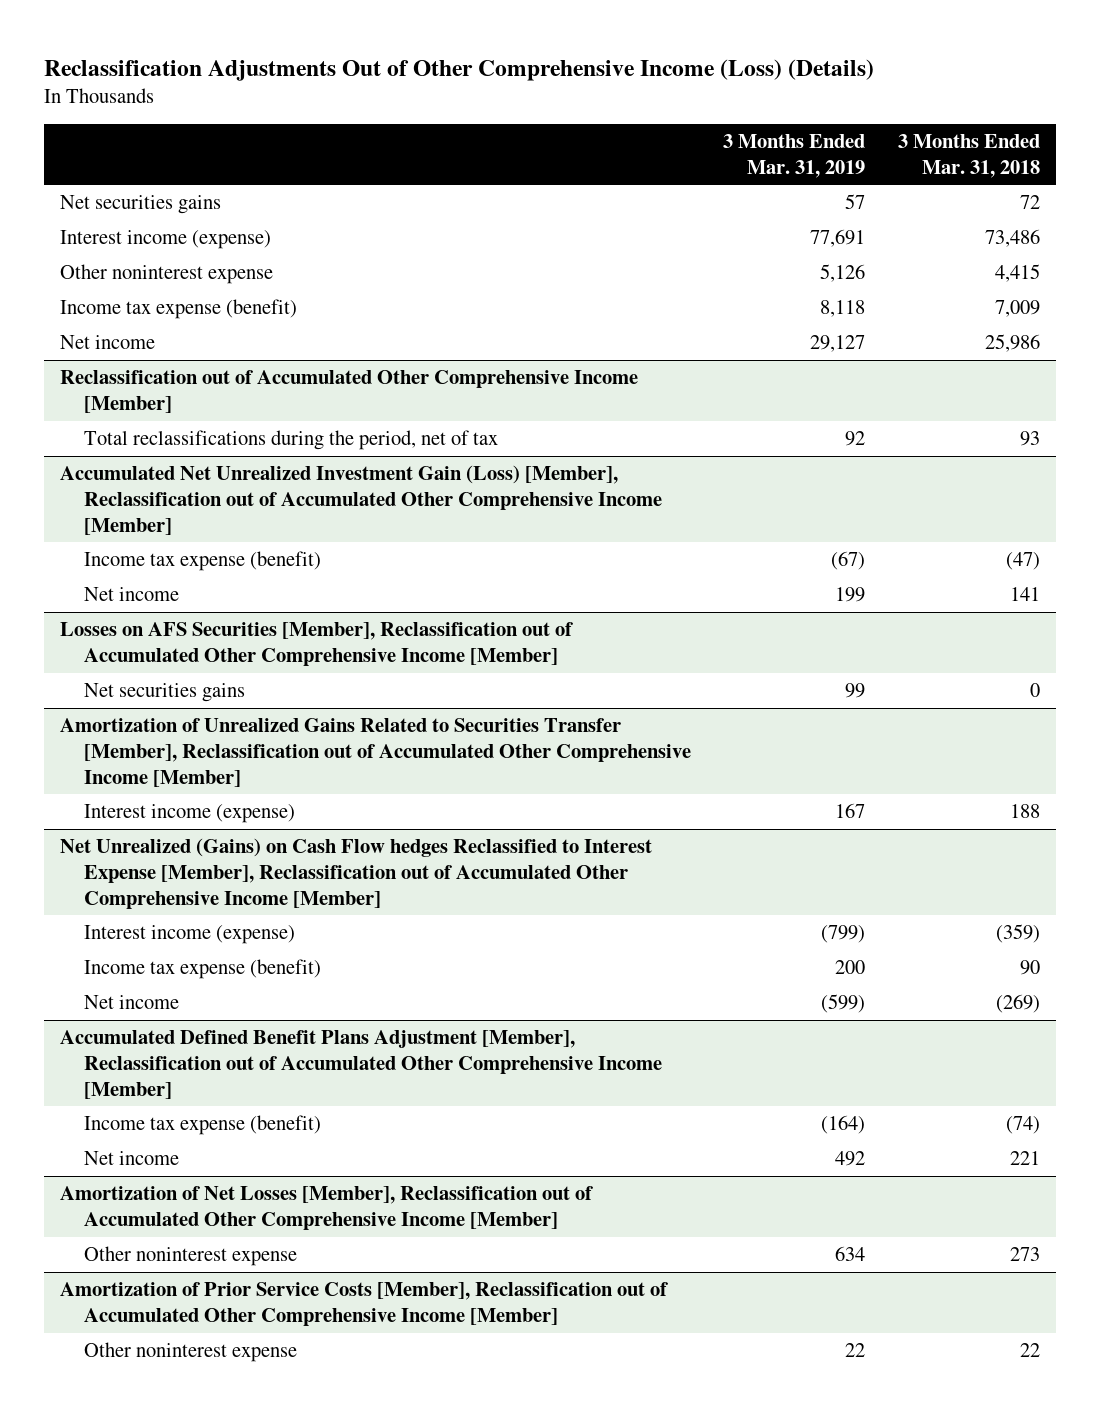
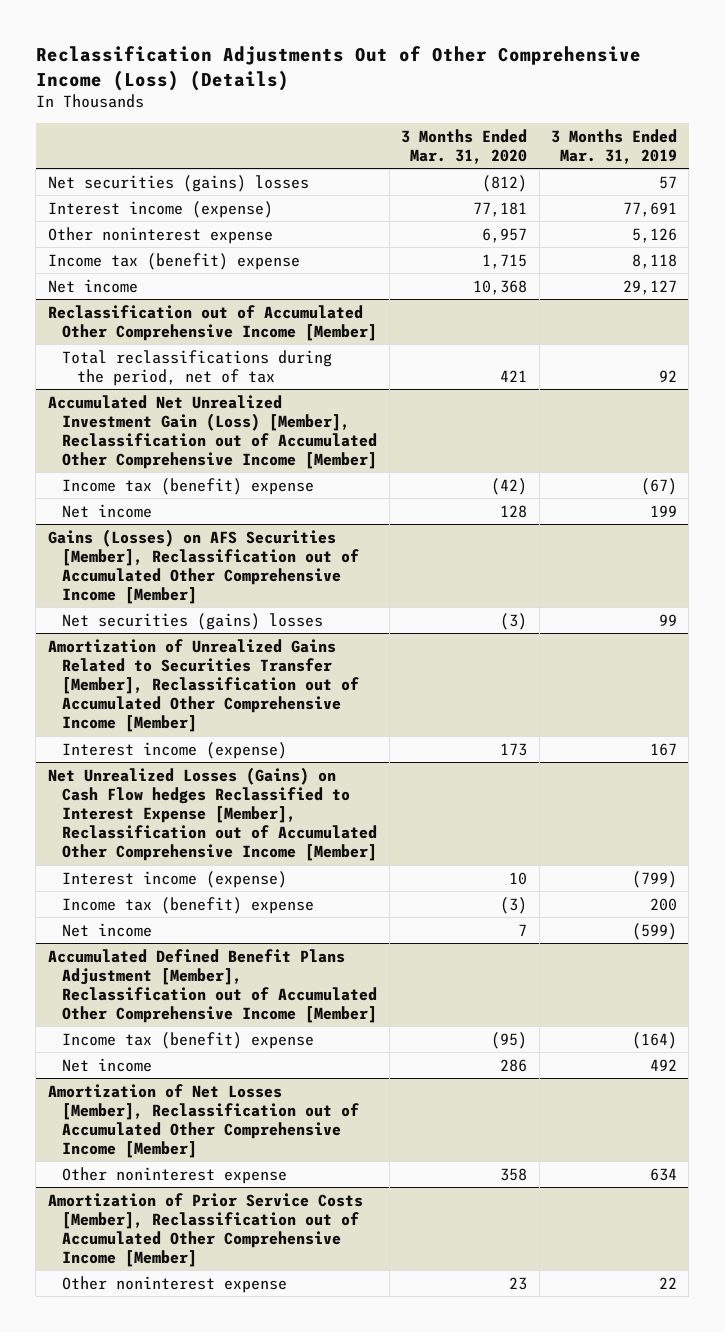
- | 3 Months Ended Mar. 31, 2019 | 3 Months Ended Mar. 31, 2018
+ | 3 Months Ended Mar. 31, 2020 | 3 Months Ended Mar. 31, 2019
- Net securities gains | 57 | 72
+ Net securities (gains) losses | (812) | 57
- Income tax expense (benefit) | 8,118 | 7,009
+ Income tax (benefit) expense | 1,715 | 8,118
@ Accumulated Net Unrealized Investment Gain (Loss) [Member], Reclassification out of Accumulated Other Comprehensive Income [Member]
- Income tax expense (benefit) | (67) | (47)
+ Income tax (benefit) expense | (42) | (67)
- Losses on AFS Securities [Member], Reclassification out of Accumulated Other Comprehensive Income [Member]
- Net securities gains | 99 | 0
+ Gains (Losses) on AFS Securities [Member], Reclassification out of Accumulated Other Comprehensive Income [Member]
+ Net securities (gains) losses | (3) | 99
- Net Unrealized (Gains) on Cash Flow hedges Reclassified to Interest Expense [Member], Reclassification out of Accumulated Other Comprehensive Income [Member]
+ Net Unrealized Losses (Gains) on Cash Flow hedges Reclassified to Interest Expense [Member], Reclassification out of Accumulated Other Comprehensive Income [Member]
- Income tax expense (benefit) | 200 | 90
+ Income tax (benefit) expense | (3) | 200
@ Accumulated Defined Benefit Plans Adjustment [Member], Reclassification out of Accumulated Other Comprehensive Income [Member]
- Income tax expense (benefit) | (164) | (74)
+ Income tax (benefit) expense | (95) | (164)

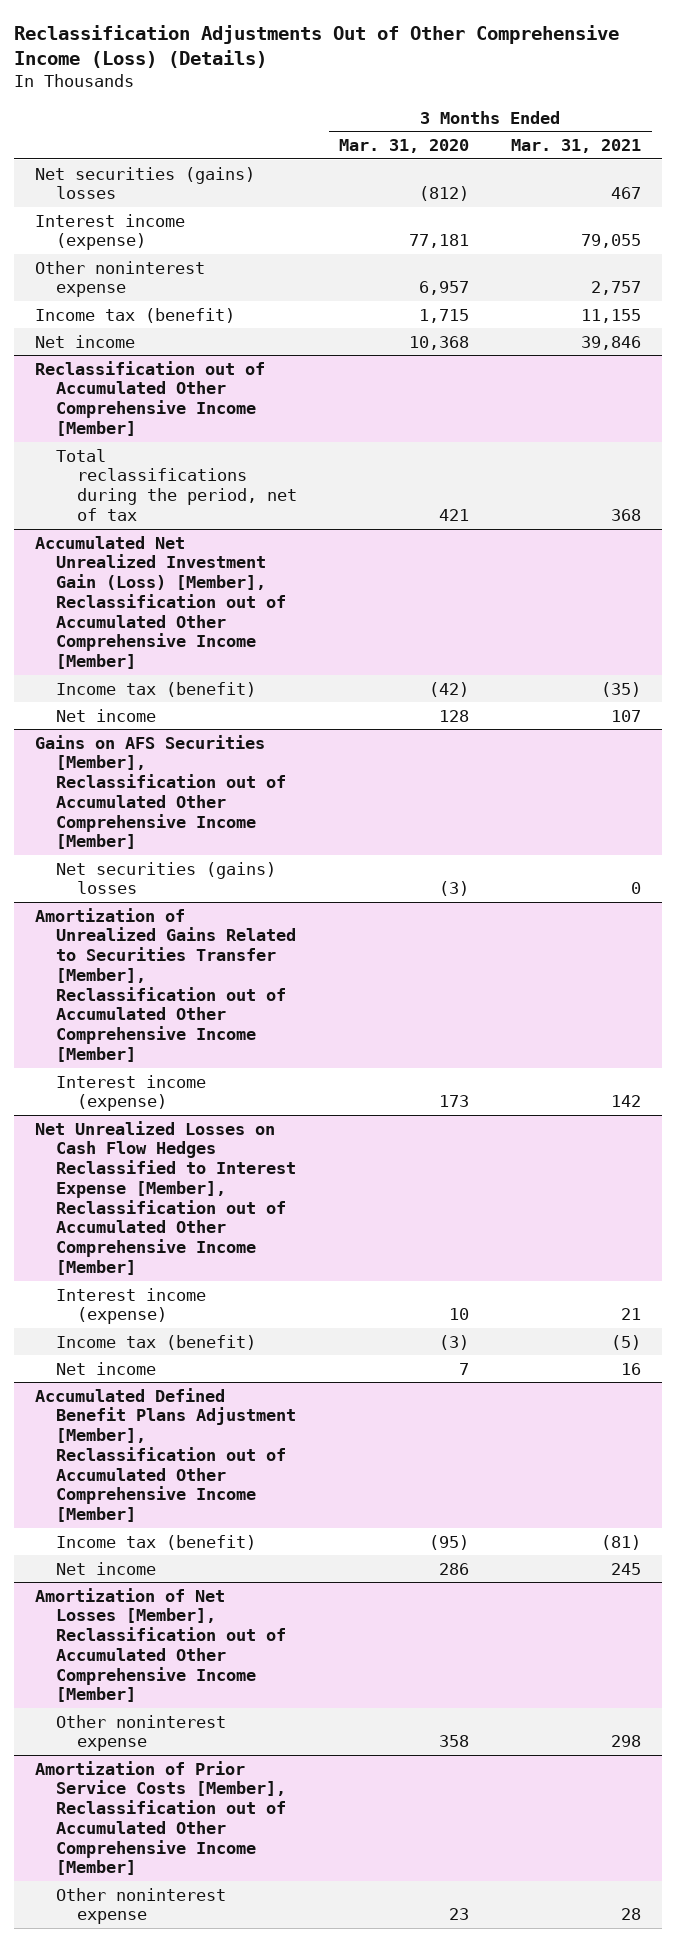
- | 3 Months Ended Mar. 31, 2020 | 3 Months Ended Mar. 31, 2019
+ | 3 Months Ended Mar. 31, 2020 | 3 Months Ended Mar. 31, 2021
- Income tax (benefit) expense | 1,715 | 8,118
+ Income tax (benefit) | 1,715 | 11,155
@ Accumulated Net Unrealized Investment Gain (Loss) [Member], Reclassification out of Accumulated Other Comprehensive Income [Member]
- Income tax (benefit) expense | (42) | (67)
+ Income tax (benefit) | (42) | (35)
- Gains (Losses) on AFS Securities [Member], Reclassification out of Accumulated Other Comprehensive Income [Member]
+ Gains on AFS Securities [Member], Reclassification out of Accumulated Other Comprehensive Income [Member]
- Net Unrealized Losses (Gains) on Cash Flow hedges Reclassified to Interest Expense [Member], Reclassification out of Accumulated Other Comprehensive Income [Member]
+ Net Unrealized Losses on Cash Flow Hedges Reclassified to Interest Expense [Member], Reclassification out of Accumulated Other Comprehensive Income [Member]
- Income tax (benefit) expense | (3) | 200
+ Income tax (benefit) | (3) | (5)
@ Accumulated Defined Benefit Plans Adjustment [Member], Reclassification out of Accumulated Other Comprehensive Income [Member]
- Income tax (benefit) expense | (95) | (164)
+ Income tax (benefit) | (95) | (81)

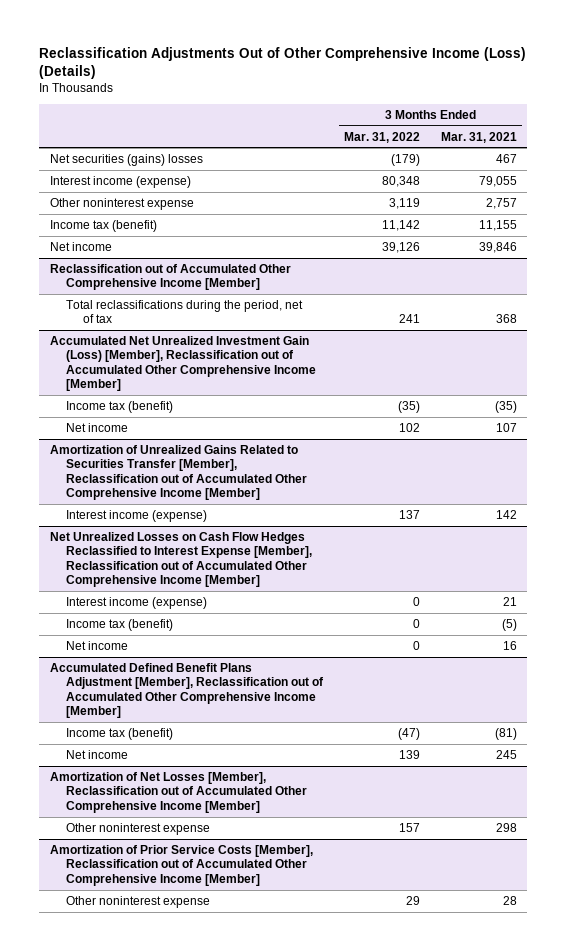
- | 3 Months Ended Mar. 31, 2020 | 3 Months Ended Mar. 31, 2021
+ | 3 Months Ended Mar. 31, 2022 | 3 Months Ended Mar. 31, 2021
- Gains on AFS Securities [Member], Reclassification out of Accumulated Other Comprehensive Income [Member]
- Net securities (gains) losses | (3) | 0

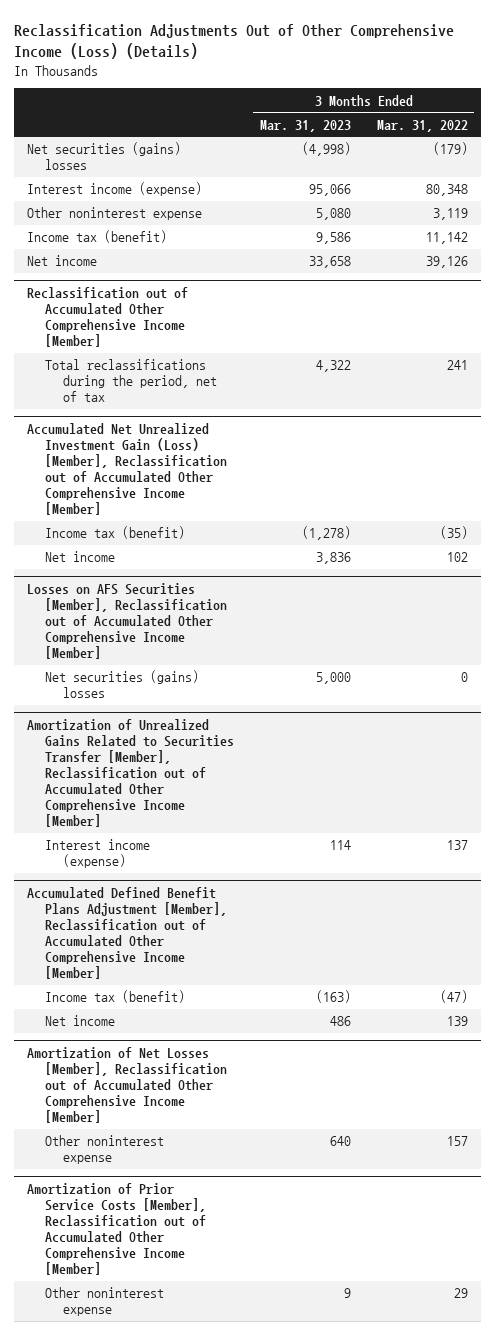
- | 3 Months Ended Mar. 31, 2022 | 3 Months Ended Mar. 31, 2021
+ | 3 Months Ended Mar. 31, 2023 | 3 Months Ended Mar. 31, 2022
+ Losses on AFS Securities [Member], Reclassification out of Accumulated Other Comprehensive Income [Member]
+ Net securities (gains) losses | 5,000 | 0
- Net Unrealized Losses on Cash Flow Hedges Reclassified to Interest Expense [Member], Reclassification out of Accumulated Other Comprehensive Income [Member]
- Interest income (expense) | 0 | 21
- Income tax (benefit) | 0 | (5)
- Net income | 0 | 16

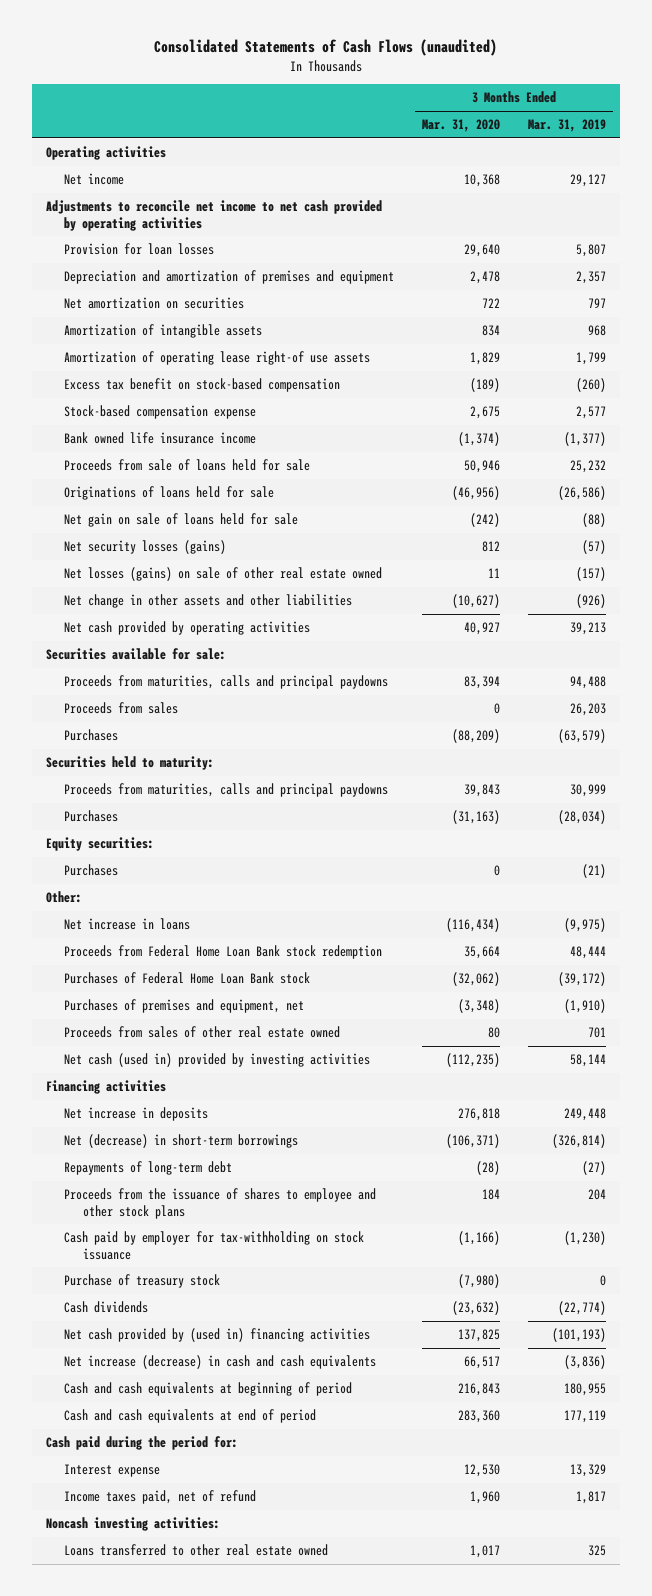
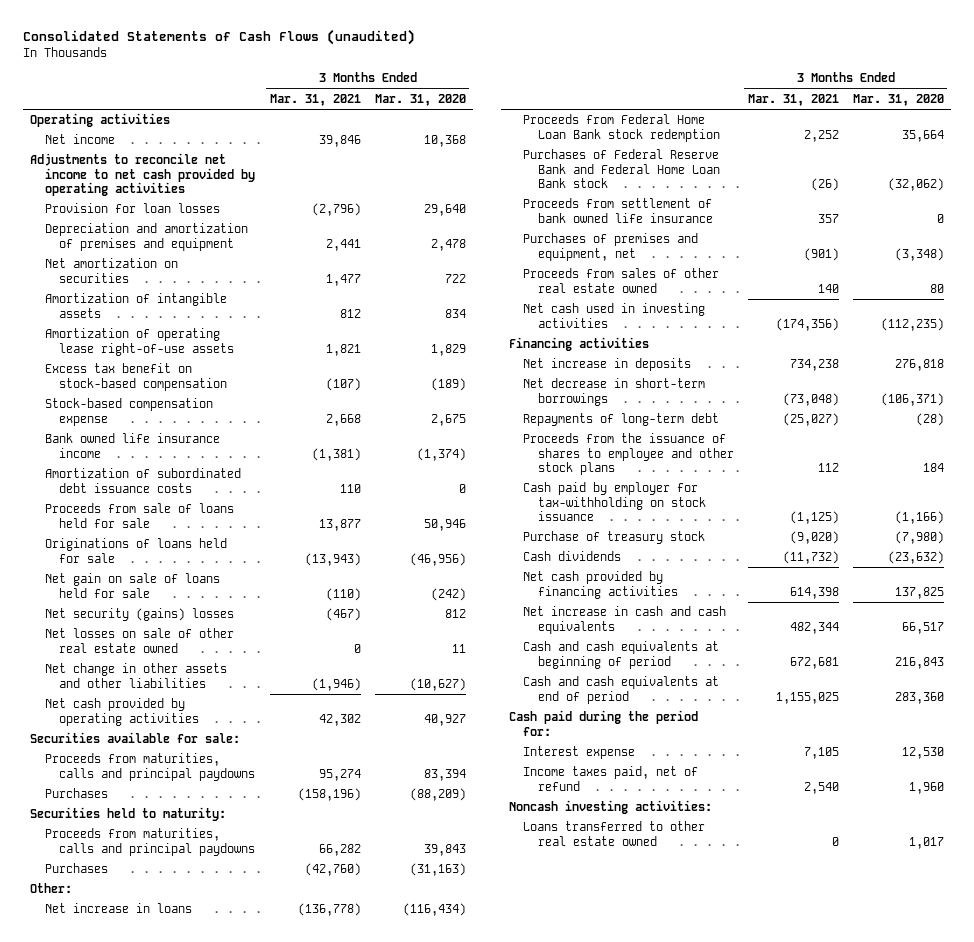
- | 3 Months Ended Mar. 31, 2020 | 3 Months Ended Mar. 31, 2019
+ | 3 Months Ended Mar. 31, 2021 | 3 Months Ended Mar. 31, 2020
- Amortization of operating lease right-of use assets | 1,829 | 1,799
+ Amortization of operating lease right-of-use assets | 1,821 | 1,829
+ Amortization of subordinated debt issuance costs | 110 | 0
- Net security losses (gains) | 812 | (57)
- Net losses (gains) on sale of other real estate owned | 11 | (157)
+ Net security (gains) losses | (467) | 812
+ Net losses on sale of other real estate owned | 0 | 11
- Proceeds from sales | 0 | 26,203
- Equity securities:
- Purchases | 0 | (21)
- Purchases of Federal Home Loan Bank stock | (32,062) | (39,172)
+ Purchases of Federal Reserve Bank and Federal Home Loan Bank stock | (26) | (32,062)
+ Proceeds from settlement of bank owned life insurance | 357 | 0
- Net cash (used in) provided by investing activities | (112,235) | 58,144
+ Net cash used in investing activities | (174,356) | (112,235)
- Net (decrease) in short-term borrowings | (106,371) | (326,814)
+ Net decrease in short-term borrowings | (73,048) | (106,371)
- Net cash provided by (used in) financing activities | 137,825 | (101,193)
- Net increase (decrease) in cash and cash equivalents | 66,517 | (3,836)
+ Net cash provided by financing activities | 614,398 | 137,825
+ Net increase in cash and cash equivalents | 482,344 | 66,517

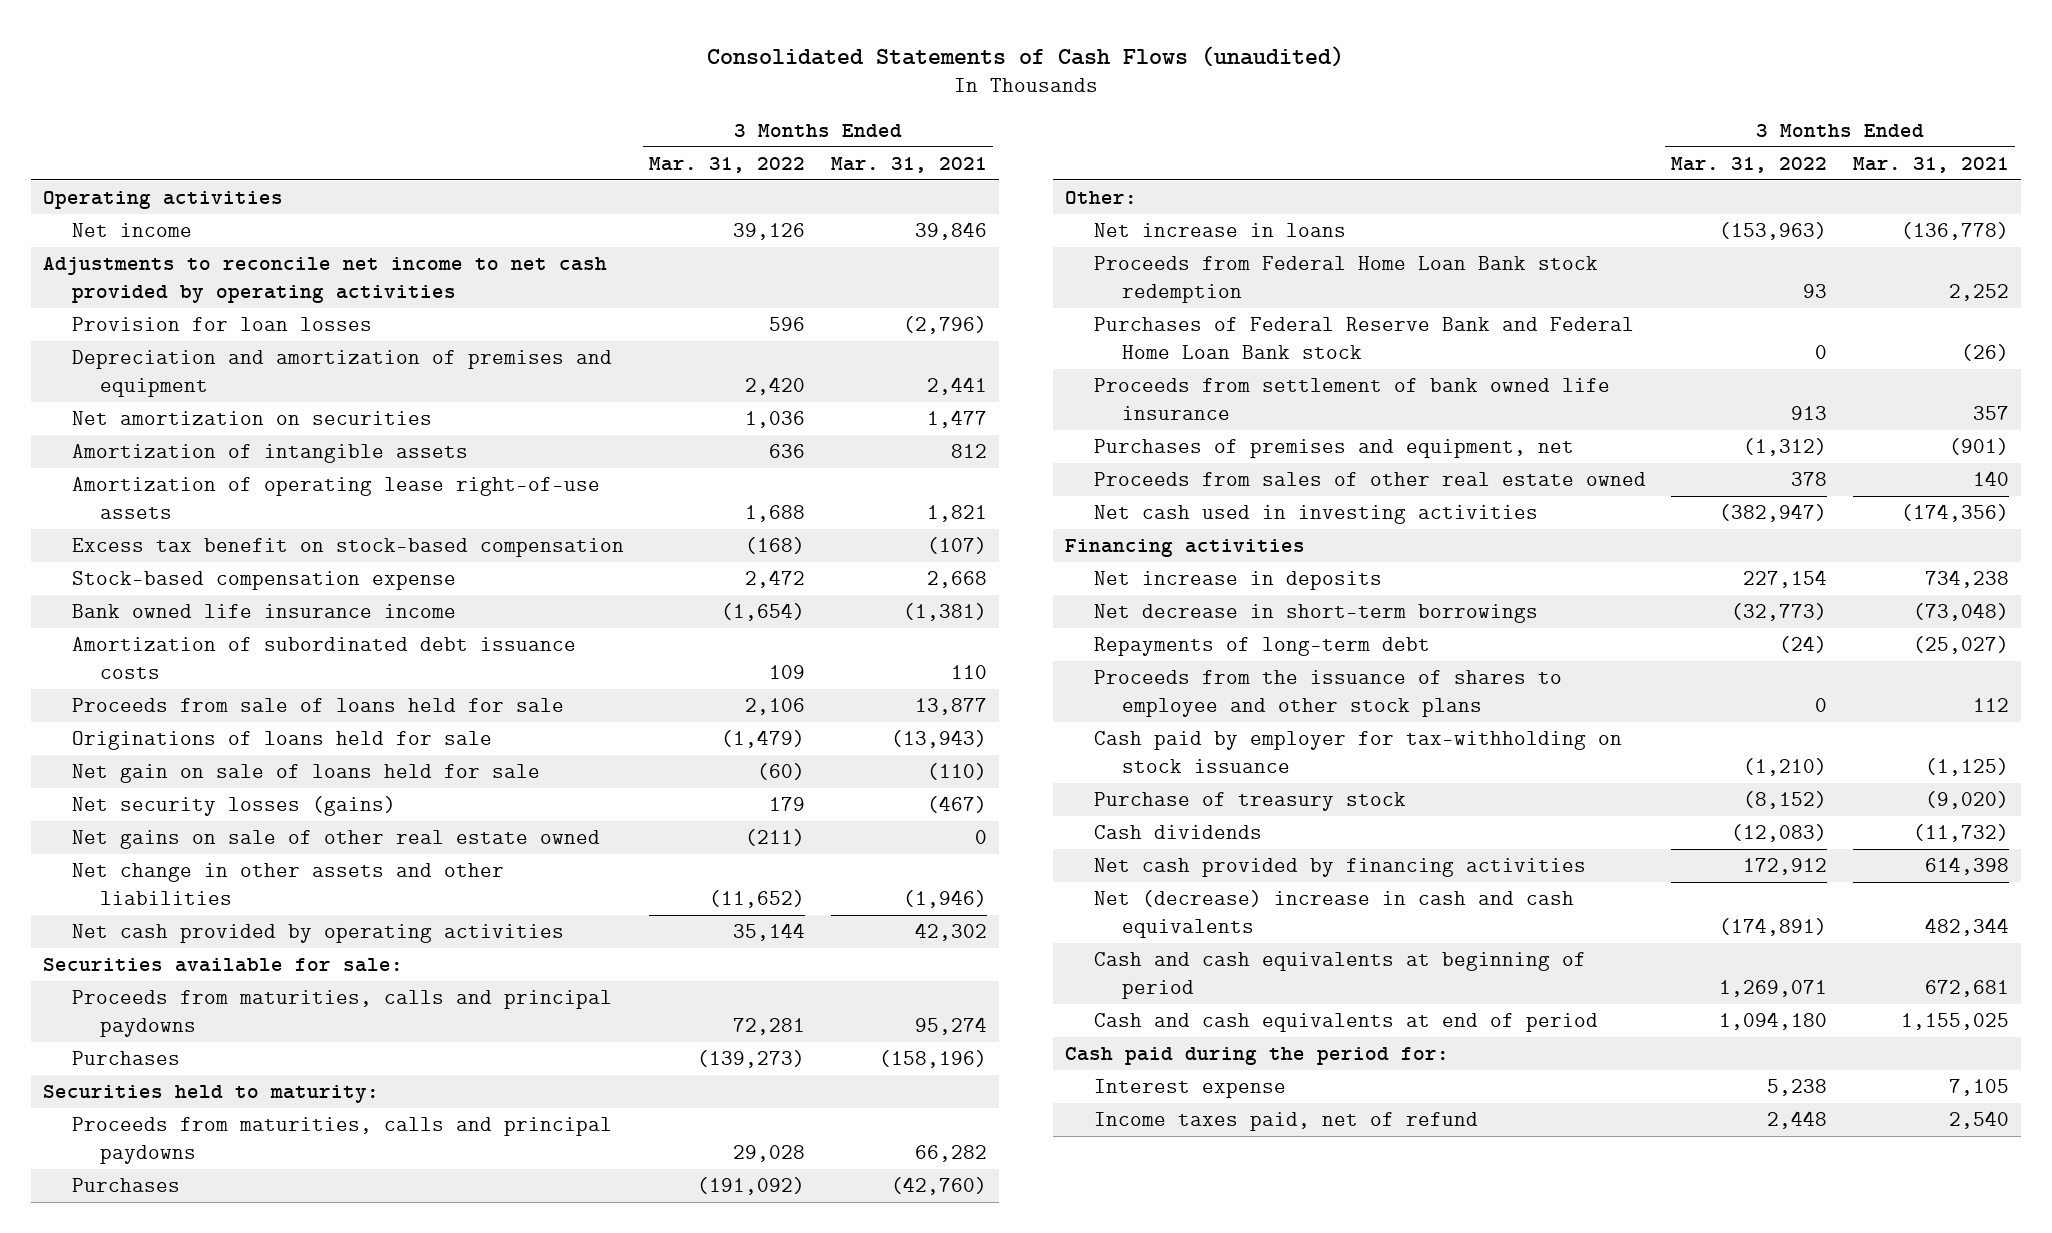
- | 3 Months Ended Mar. 31, 2021 | 3 Months Ended Mar. 31, 2020
+ | 3 Months Ended Mar. 31, 2022 | 3 Months Ended Mar. 31, 2021
- Net security (gains) losses | (467) | 812
- Net losses on sale of other real estate owned | 0 | 11
+ Net security losses (gains) | 179 | (467)
+ Net gains on sale of other real estate owned | (211) | 0
- Net increase in cash and cash equivalents | 482,344 | 66,517
+ Net (decrease) increase in cash and cash equivalents | (174,891) | 482,344
- Noncash investing activities:
- Loans transferred to other real estate owned | 0 | 1,017

